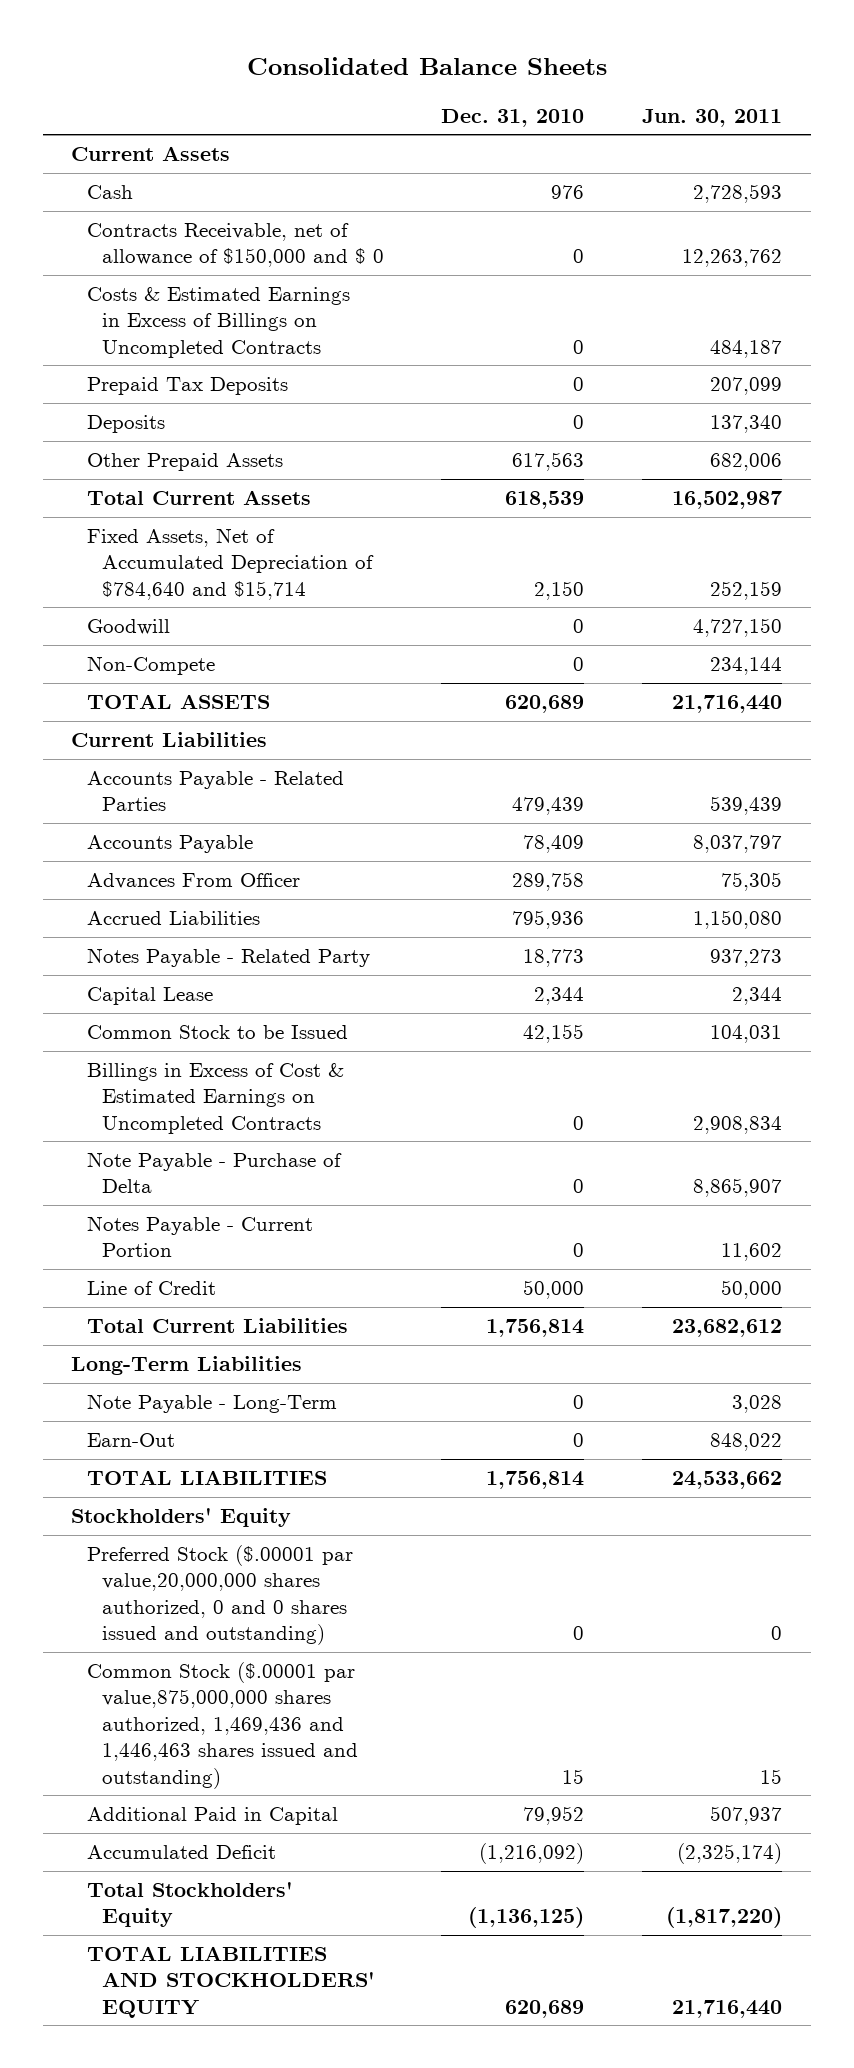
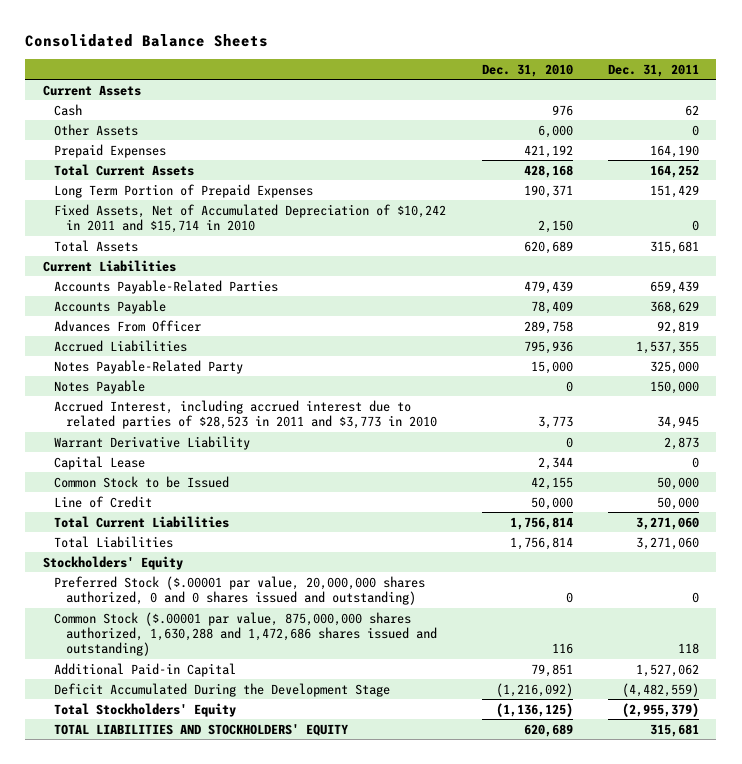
- | Dec. 31, 2010 | Jun. 30, 2011
+ | Dec. 31, 2010 | Dec. 31, 2011
- Contracts Receivable, net of allowance of $150,000 and $ 0 | 0 | 12,263,762
- Costs & Estimated Earnings in Excess of Billings on Uncompleted Contracts | 0 | 484,187
- Prepaid Tax Deposits | 0 | 207,099
- Deposits | 0 | 137,340
- Other Prepaid Assets | 617,563 | 682,006
- Total Current Assets | 618,539 | 16,502,987
- Fixed Assets, Net of Accumulated Depreciation of $784,640 and $15,714 | 2,150 | 252,159
- Goodwill | 0 | 4,727,150
- Non-Compete | 0 | 234,144
- TOTAL ASSETS | 620,689 | 21,716,440
+ Other Assets | 6,000 | 0
+ Prepaid Expenses | 421,192 | 164,190
+ Total Current Assets | 428,168 | 164,252
+ Long Term Portion of Prepaid Expenses | 190,371 | 151,429
+ Fixed Assets, Net of Accumulated Depreciation of $10,242 in 2011 and $15,714 in 2010 | 2,150 | 0
+ Total Assets | 620,689 | 315,681
- Accounts Payable - Related Parties | 479,439 | 539,439
+ Accounts Payable-Related Parties | 479,439 | 659,439
- Notes Payable - Related Party | 18,773 | 937,273
+ Notes Payable-Related Party | 15,000 | 325,000
+ Notes Payable | 0 | 150,000
+ Accrued Interest, including accrued interest due to related parties of $28,523 in 2011 and $3,773 in 2010 | 3,773 | 34,945
+ Warrant Derivative Liability | 0 | 2,873
- Billings in Excess of Cost & Estimated Earnings on Uncompleted Contracts | 0 | 2,908,834
- Note Payable - Purchase of Delta | 0 | 8,865,907
- Notes Payable - Current Portion | 0 | 11,602
- Long-Term Liabilities
- Note Payable - Long-Term | 0 | 3,028
- Earn-Out | 0 | 848,022
- TOTAL LIABILITIES | 1,756,814 | 24,533,662
+ Total Liabilities | 1,756,814 | 3,271,060
- Preferred Stock ($.00001 par value,20,000,000 shares authorized, 0 and 0 shares issued and outstanding) | 0 | 0
- Common Stock ($.00001 par value,875,000,000 shares authorized, 1,469,436 and 1,446,463 shares issued and outstanding) | 15 | 15
- Additional Paid in Capital | 79,952 | 507,937
- Accumulated Deficit | (1,216,092) | (2,325,174)
+ Preferred Stock ($.00001 par value, 20,000,000 shares authorized, 0 and 0 shares issued and outstanding) | 0 | 0
+ Common Stock ($.00001 par value, 875,000,000 shares authorized, 1,630,288 and 1,472,686 shares issued and outstanding) | 116 | 118
+ Additional Paid-in Capital | 79,851 | 1,527,062
+ Deficit Accumulated During the Development Stage | (1,216,092) | (4,482,559)

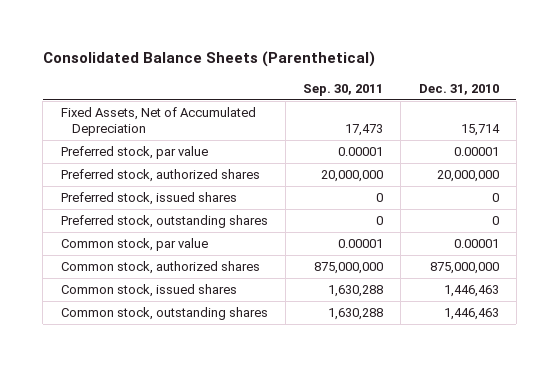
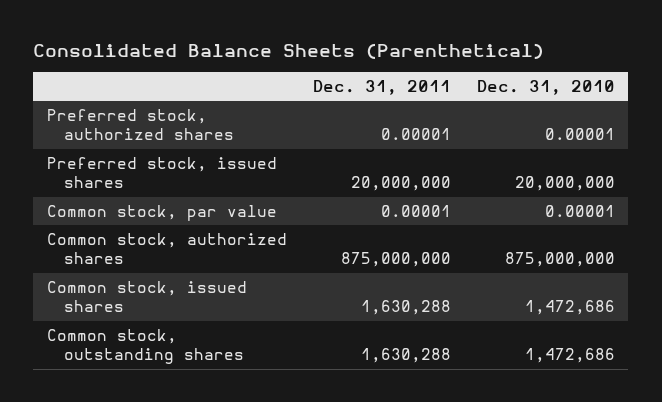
- | Sep. 30, 2011 | Dec. 31, 2010
+ | Dec. 31, 2011 | Dec. 31, 2010
- Fixed Assets, Net of Accumulated Depreciation | 17,473 | 15,714
- Preferred stock, par value | 0.00001 | 0.00001
- Preferred stock, authorized shares | 20,000,000 | 20,000,000
- Preferred stock, issued shares | 0 | 0
- Preferred stock, outstanding shares | 0 | 0
+ Preferred stock, authorized shares | 0.00001 | 0.00001
+ Preferred stock, issued shares | 20,000,000 | 20,000,000
- Common stock, issued shares | 1,630,288 | 1,446,463
- Common stock, outstanding shares | 1,630,288 | 1,446,463
+ Common stock, issued shares | 1,630,288 | 1,472,686
+ Common stock, outstanding shares | 1,630,288 | 1,472,686

